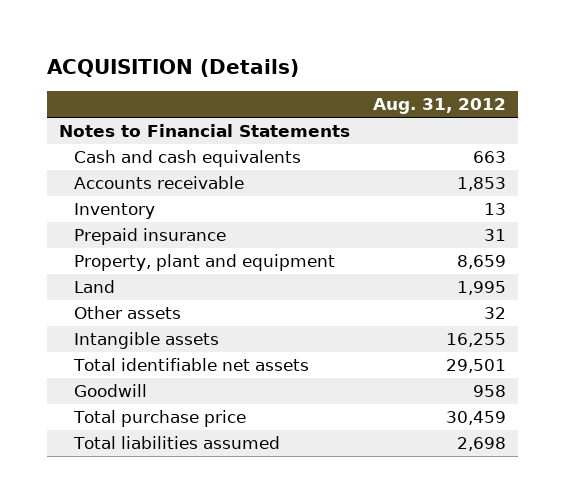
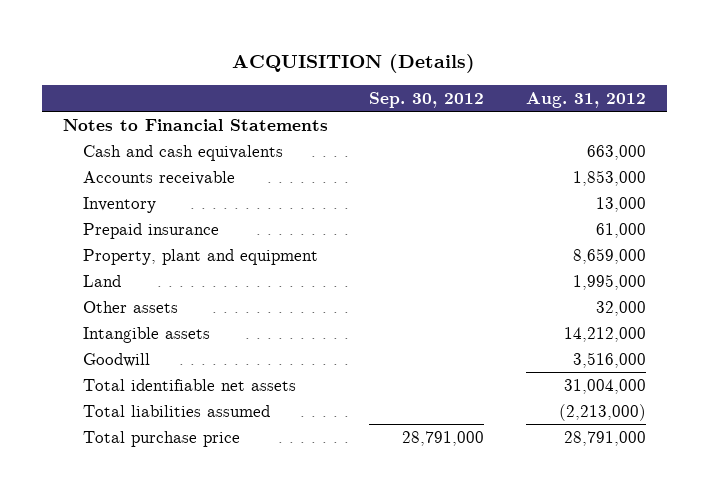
- | Aug. 31, 2012
+ | Sep. 30, 2012 | Aug. 31, 2012
- Cash and cash equivalents | 663
- Accounts receivable | 1,853
- Inventory | 13
- Prepaid insurance | 31
- Property, plant and equipment | 8,659
- Land | 1,995
- Other assets | 32
- Intangible assets | 16,255
- Total identifiable net assets | 29,501
- Goodwill | 958
- Total purchase price | 30,459
- Total liabilities assumed | 2,698
+ Cash and cash equivalents | | 663,000
+ Accounts receivable | | 1,853,000
+ Inventory | | 13,000
+ Prepaid insurance | | 61,000
+ Property, plant and equipment | | 8,659,000
+ Land | | 1,995,000
+ Other assets | | 32,000
+ Intangible assets | | 14,212,000
+ Goodwill | | 3,516,000
+ Total identifiable net assets | | 31,004,000
+ Total liabilities assumed | | (2,213,000)
+ Total purchase price | 28,791,000 | 28,791,000

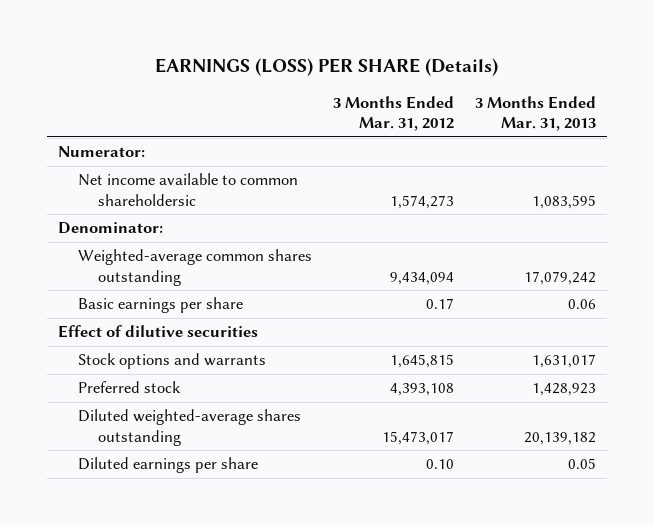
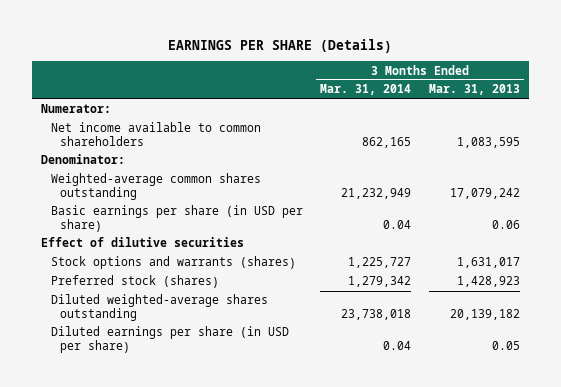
- EARNINGS (LOSS) PER SHARE (Details)
+ EARNINGS PER SHARE (Details)
- | 3 Months Ended Mar. 31, 2012 | 3 Months Ended Mar. 31, 2013
+ | 3 Months Ended Mar. 31, 2014 | 3 Months Ended Mar. 31, 2013
- Net income available to common shareholdersic | 1,574,273 | 1,083,595
+ Net income available to common shareholders | 862,165 | 1,083,595
- Basic earnings per share | 0.17 | 0.06
+ Basic earnings per share (in USD per share) | 0.04 | 0.06
- Stock options and warrants | 1,645,815 | 1,631,017
- Preferred stock | 4,393,108 | 1,428,923
+ Stock options and warrants (shares) | 1,225,727 | 1,631,017
+ Preferred stock (shares) | 1,279,342 | 1,428,923
- Diluted earnings per share | 0.10 | 0.05
+ Diluted earnings per share (in USD per share) | 0.04 | 0.05

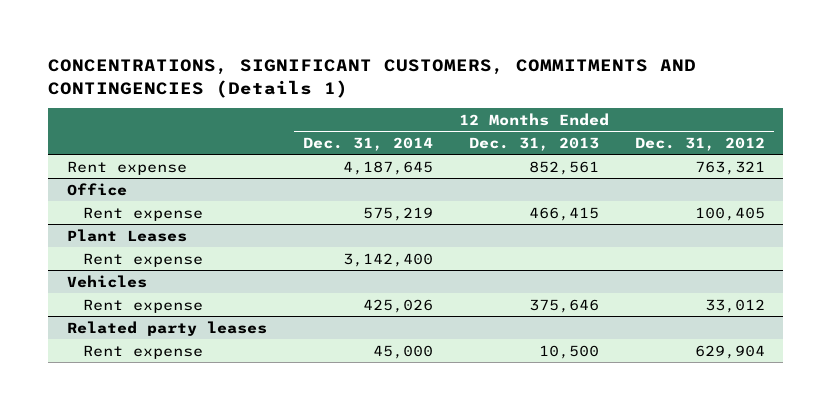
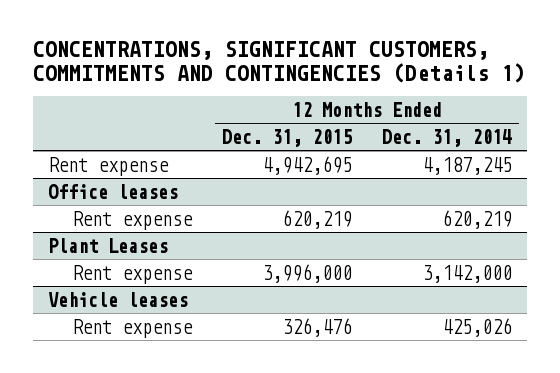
- | 12 Months Ended Dec. 31, 2014 | 12 Months Ended Dec. 31, 2013 | 12 Months Ended Dec. 31, 2012
+ | 12 Months Ended Dec. 31, 2015 | 12 Months Ended Dec. 31, 2014
- Rent expense | 4,187,645 | 852,561 | 763,321
- Office
- Rent expense | 575,219 | 466,415 | 100,405
+ Rent expense | 4,942,695 | 4,187,245
+ Office leases
+ Rent expense | 620,219 | 620,219
@ Plant Leases
- Rent expense | 3,142,400 | |
- Vehicles
@ Plant Leases
+ Rent expense | 3,996,000 | 3,142,000
+ Vehicle leases
- Related party leases
- Rent expense | 45,000 | 10,500 | 629,904

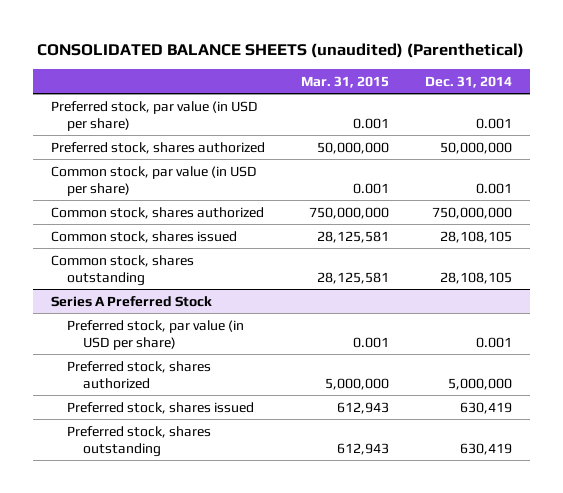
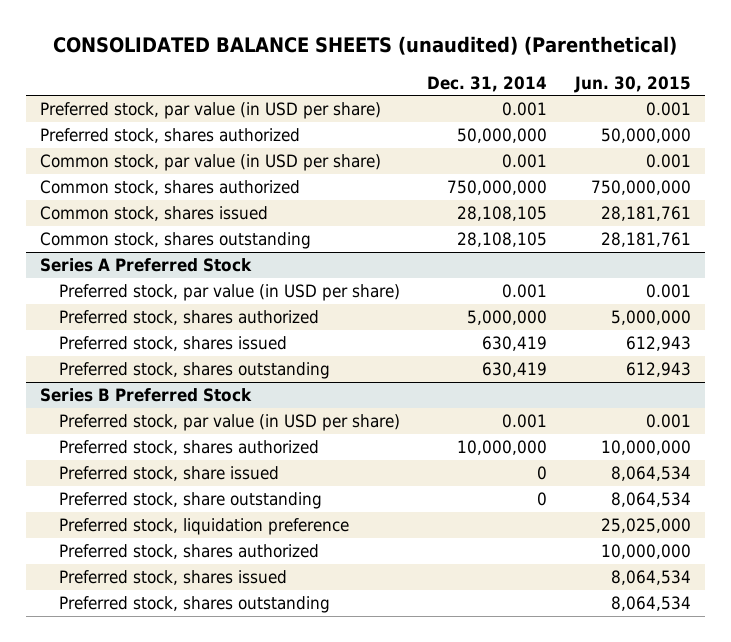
- | Mar. 31, 2015 | Dec. 31, 2014
+ | Dec. 31, 2014 | Jun. 30, 2015
+ Series B Preferred Stock
+ Preferred stock, par value (in USD per share) | 0.001 | 0.001
+ Preferred stock, shares authorized | 10,000,000 | 10,000,000
+ Preferred stock, share issued | 0 | 8,064,534
+ Preferred stock, share outstanding | 0 | 8,064,534
+ Preferred stock, liquidation preference | | 25,025,000
+ Preferred stock, shares authorized | | 10,000,000
+ Preferred stock, shares issued | | 8,064,534
+ Preferred stock, shares outstanding | | 8,064,534

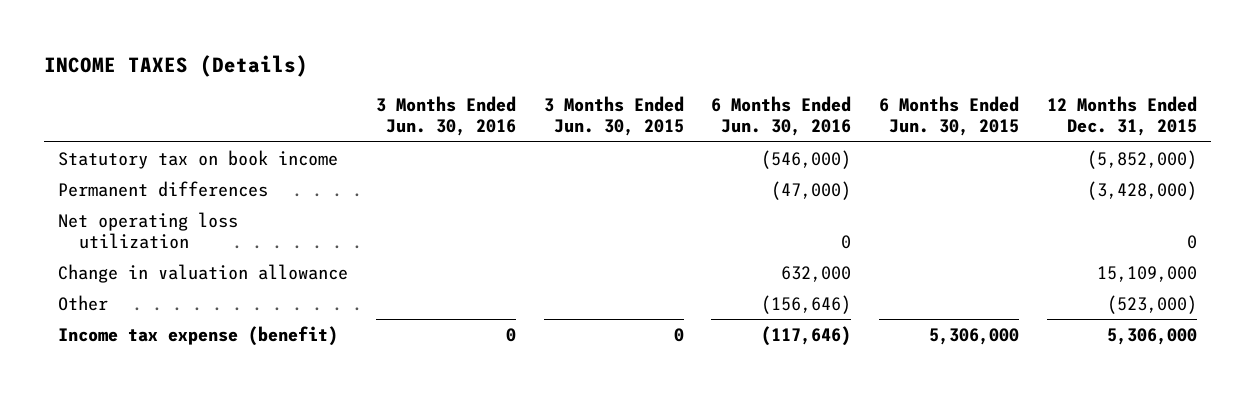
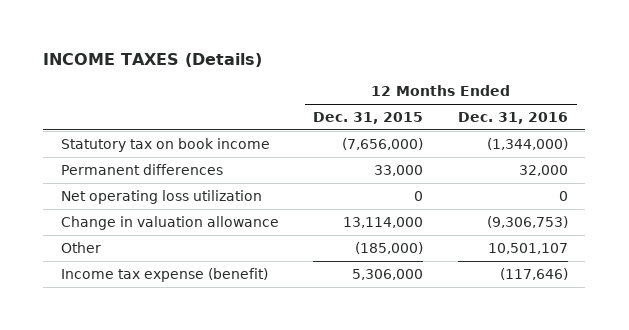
- | 3 Months Ended Jun. 30, 2016 | 3 Months Ended Jun. 30, 2015 | 6 Months Ended Jun. 30, 2016 | 6 Months Ended Jun. 30, 2015 | 12 Months Ended Dec. 31, 2015
+ | 12 Months Ended Dec. 31, 2015 | 12 Months Ended Dec. 31, 2016
- Statutory tax on book income | | | (546,000) | | (5,852,000)
- Permanent differences | | | (47,000) | | (3,428,000)
+ Statutory tax on book income | (7,656,000) | (1,344,000)
+ Permanent differences | 33,000 | 32,000
- Change in valuation allowance | | | 632,000 | | 15,109,000
- Other | | | (156,646) | | (523,000)
+ Change in valuation allowance | 13,114,000 | (9,306,753)
+ Other | (185,000) | 10,501,107

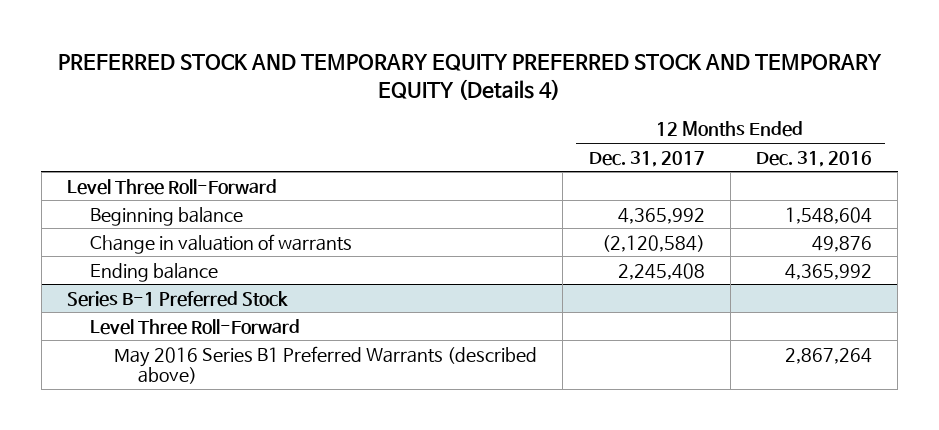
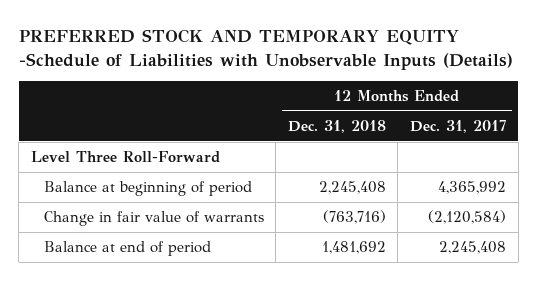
- PREFERRED STOCK AND TEMPORARY EQUITY PREFERRED STOCK AND TEMPORARY EQUITY (Details 4)
+ PREFERRED STOCK AND TEMPORARY EQUITY -Schedule of Liabilities with Unobservable Inputs (Details)
- | 12 Months Ended Dec. 31, 2017 | 12 Months Ended Dec. 31, 2016
+ | 12 Months Ended Dec. 31, 2018 | 12 Months Ended Dec. 31, 2017
- Beginning balance | 4,365,992 | 1,548,604
- Change in valuation of warrants | (2,120,584) | 49,876
- Ending balance | 2,245,408 | 4,365,992
- Series B-1 Preferred Stock
- Level Three Roll-Forward
- May 2016 Series B1 Preferred Warrants (described above) | | 2,867,264
+ Balance at beginning of period | 2,245,408 | 4,365,992
+ Change in fair value of warrants | (763,716) | (2,120,584)
+ Balance at end of period | 1,481,692 | 2,245,408

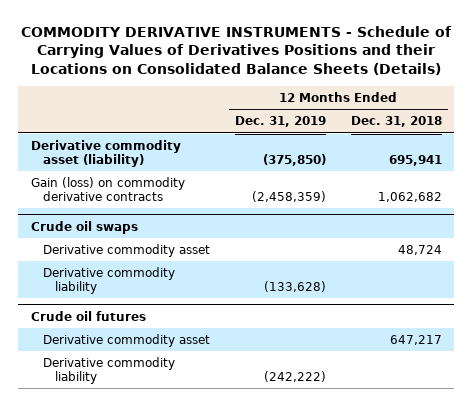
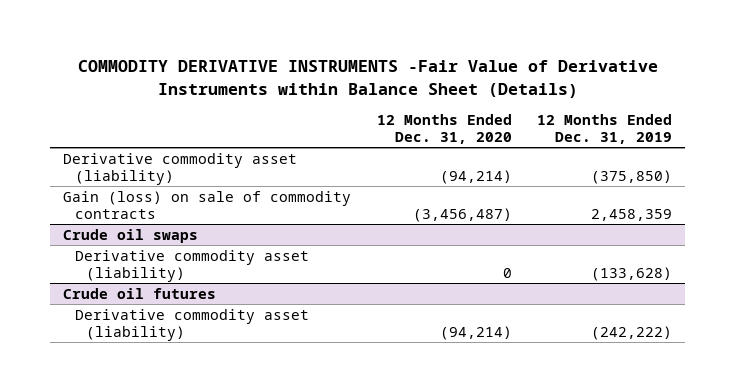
- COMMODITY DERIVATIVE INSTRUMENTS - Schedule of Carrying Values of Derivatives Positions and their Locations on Consolidated Balance Sheets (Details)
+ COMMODITY DERIVATIVE INSTRUMENTS -Fair Value of Derivative Instruments within Balance Sheet (Details)
- | 12 Months Ended Dec. 31, 2019 | 12 Months Ended Dec. 31, 2018
+ | 12 Months Ended Dec. 31, 2020 | 12 Months Ended Dec. 31, 2019
- Gain (loss) on commodity derivative contracts | (2,458,359) | 1,062,682
+ Gain (loss) on sale of commodity contracts | (3,456,487) | 2,458,359
@ Crude oil swaps
- Derivative commodity asset | | 48,724
- Derivative commodity liability | (133,628) |
+ Derivative commodity asset (liability) | 0 | (133,628)
@ Crude oil futures
- Derivative commodity asset | | 647,217
- Derivative commodity liability | (242,222) |
+ Derivative commodity asset (liability) | (94,214) | (242,222)

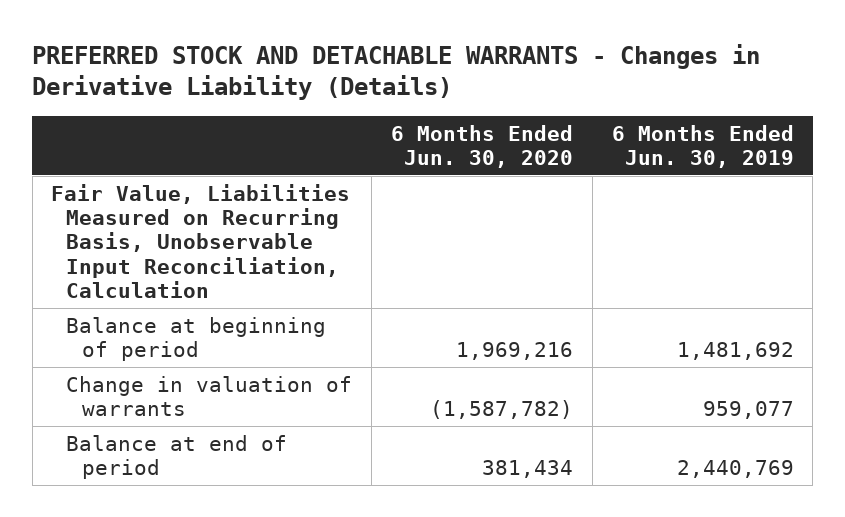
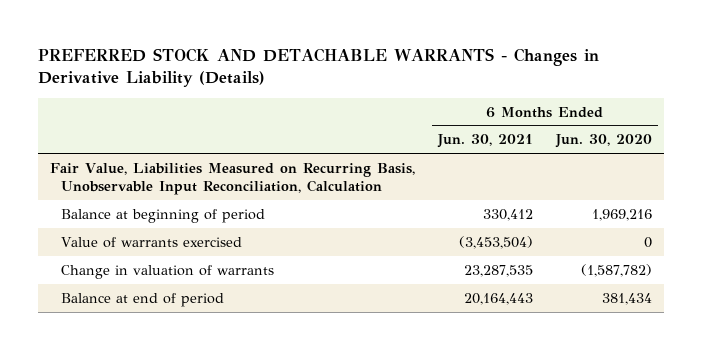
- | 6 Months Ended Jun. 30, 2020 | 6 Months Ended Jun. 30, 2019
+ | 6 Months Ended Jun. 30, 2021 | 6 Months Ended Jun. 30, 2020
+ Value of warrants exercised | (3,453,504) | 0

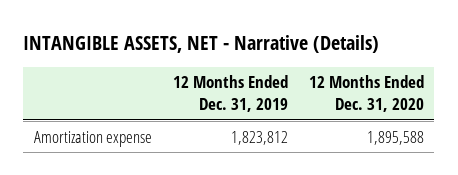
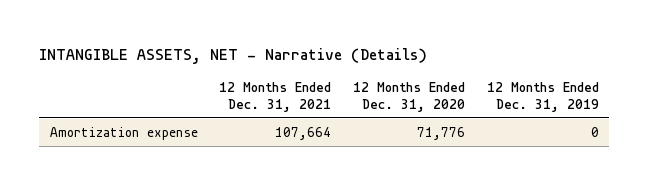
- | 12 Months Ended Dec. 31, 2019 | 12 Months Ended Dec. 31, 2020
+ | 12 Months Ended Dec. 31, 2021 | 12 Months Ended Dec. 31, 2020 | 12 Months Ended Dec. 31, 2019
- Amortization expense | 1,823,812 | 1,895,588
+ Amortization expense | 107,664 | 71,776 | 0

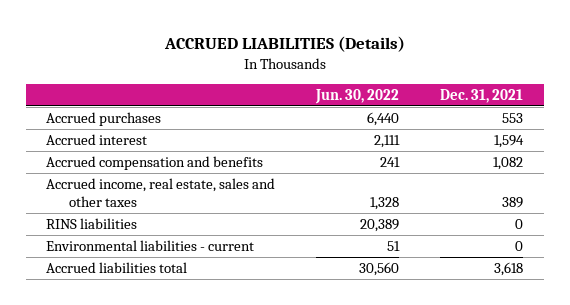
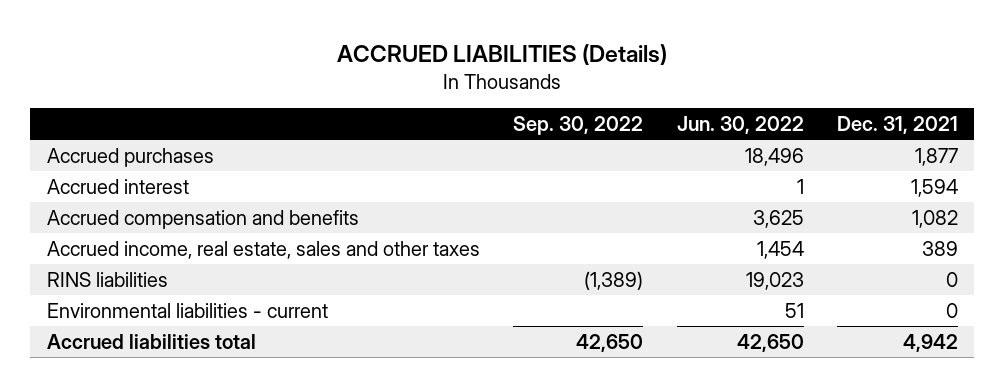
- | Jun. 30, 2022 | Dec. 31, 2021
+ | Sep. 30, 2022 | Jun. 30, 2022 | Dec. 31, 2021
- Accrued purchases | 6,440 | 553
- Accrued interest | 2,111 | 1,594
- Accrued compensation and benefits | 241 | 1,082
- Accrued income, real estate, sales and other taxes | 1,328 | 389
- RINS liabilities | 20,389 | 0
+ Accrued purchases | | 18,496 | 1,877
+ Accrued interest | | 1 | 1,594
+ Accrued compensation and benefits | | 3,625 | 1,082
+ Accrued income, real estate, sales and other taxes | | 1,454 | 389
+ RINS liabilities | (1,389) | 19,023 | 0
- Accrued liabilities total | 30,560 | 3,618
+ Accrued liabilities total | 42,650 | 42,650 | 4,942

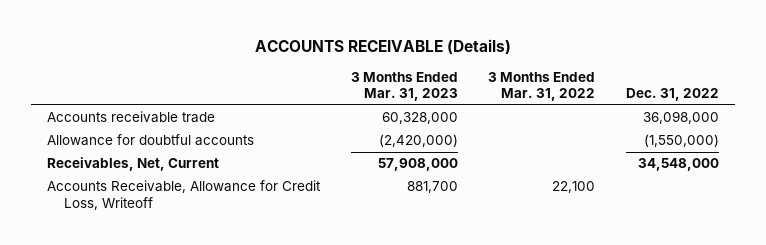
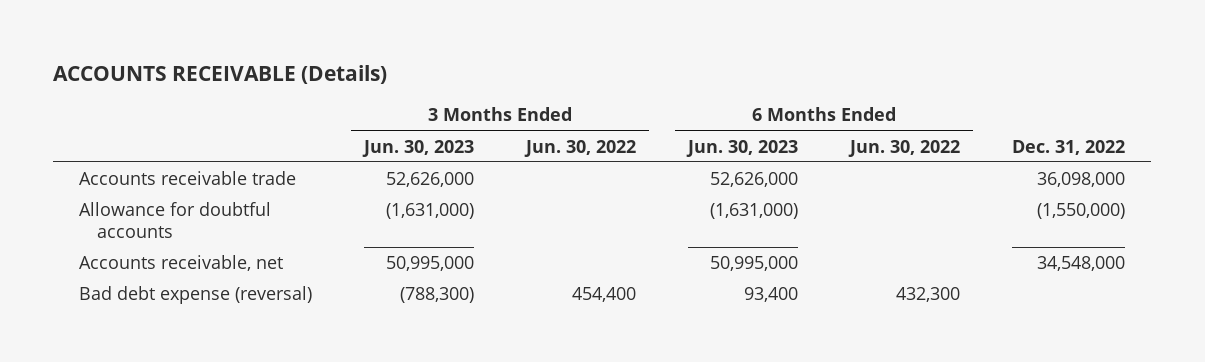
- | 3 Months Ended Mar. 31, 2023 | 3 Months Ended Mar. 31, 2022 | Dec. 31, 2022
+ | 3 Months Ended Jun. 30, 2023 | 3 Months Ended Jun. 30, 2022 | 6 Months Ended Jun. 30, 2023 | 6 Months Ended Jun. 30, 2022 | Dec. 31, 2022
- Receivables, Net, Current | 57,908,000 | | 34,548,000
- Accounts Receivable, Allowance for Credit Loss, Writeoff | 881,700 | 22,100 |
+ Accounts receivable, net | 50,995,000 | | 50,995,000 | | 34,548,000
+ Bad debt expense (reversal) | (788,300) | 454,400 | 93,400 | 432,300 |

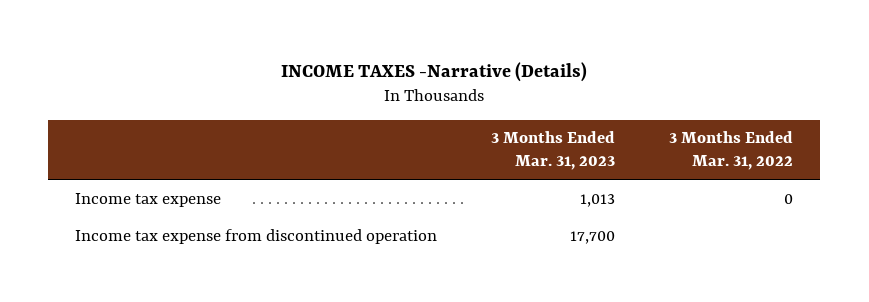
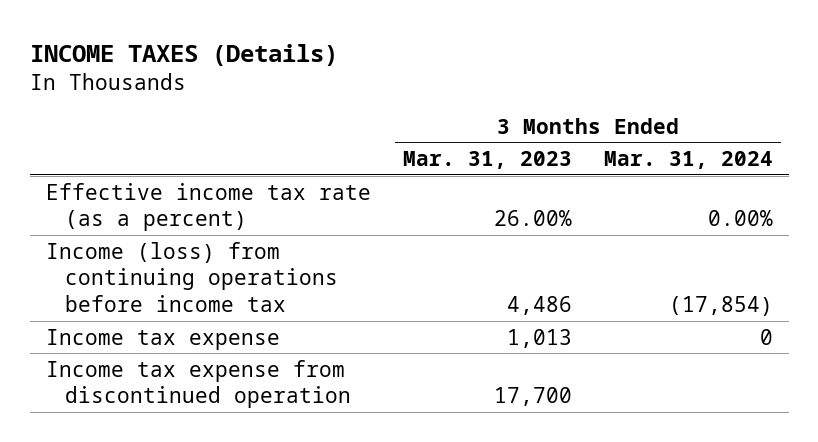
- INCOME TAXES -Narrative (Details)
+ INCOME TAXES (Details)
- | 3 Months Ended Mar. 31, 2023 | 3 Months Ended Mar. 31, 2022
+ | 3 Months Ended Mar. 31, 2023 | 3 Months Ended Mar. 31, 2024
+ Effective income tax rate (as a percent) | 26.00% | 0.00%
+ Income (loss) from continuing operations before income tax | 4,486 | (17,854)

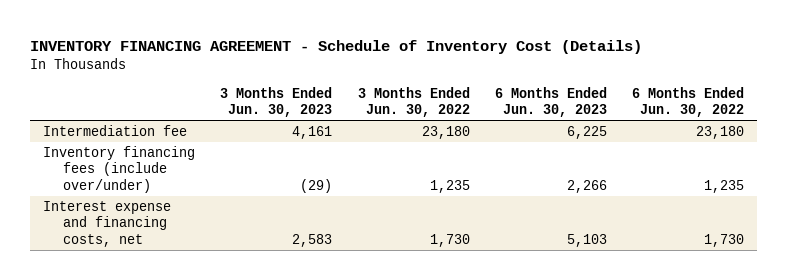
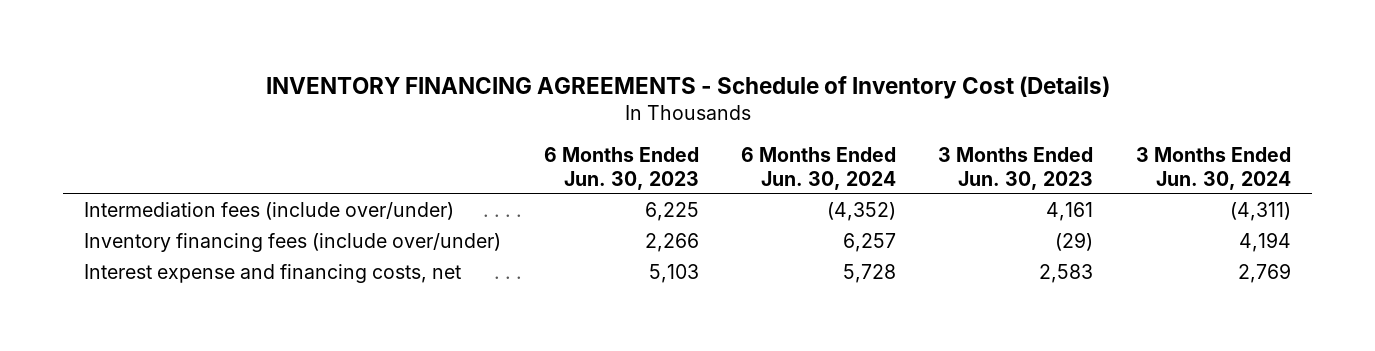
- INVENTORY FINANCING AGREEMENT - Schedule of Inventory Cost (Details)
+ INVENTORY FINANCING AGREEMENTS - Schedule of Inventory Cost (Details)
- | 3 Months Ended Jun. 30, 2023 | 3 Months Ended Jun. 30, 2022 | 6 Months Ended Jun. 30, 2023 | 6 Months Ended Jun. 30, 2022
+ | 6 Months Ended Jun. 30, 2023 | 6 Months Ended Jun. 30, 2024 | 3 Months Ended Jun. 30, 2023 | 3 Months Ended Jun. 30, 2024
- Intermediation fee | 4,161 | 23,180 | 6,225 | 23,180
+ Intermediation fees (include over/under) | 6,225 | (4,352) | 4,161 | (4,311)

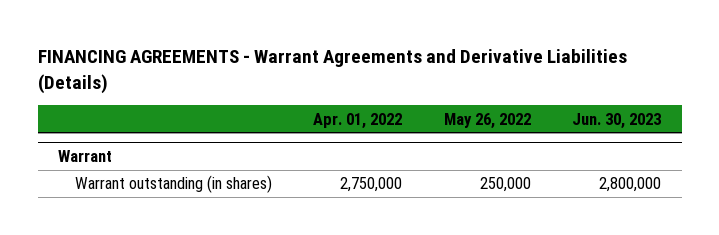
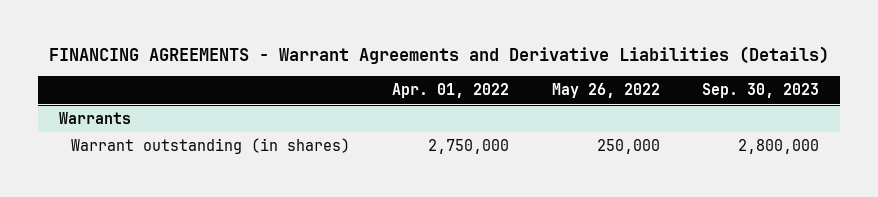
- | Apr. 01, 2022 | May 26, 2022 | Jun. 30, 2023
+ | Apr. 01, 2022 | May 26, 2022 | Sep. 30, 2023
- Warrant
+ Warrants

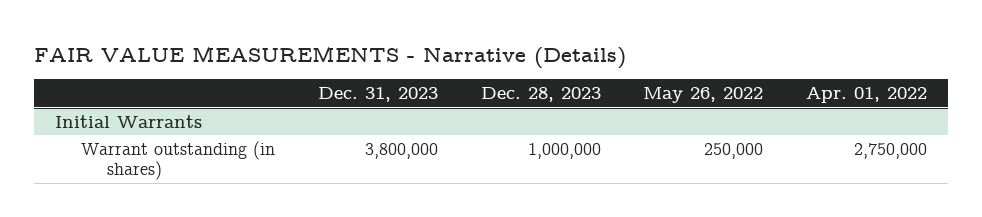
- FINANCING AGREEMENTS - Warrant Agreements and Derivative Liabilities (Details)
+ FAIR VALUE MEASUREMENTS - Narrative (Details)
- | Apr. 01, 2022 | May 26, 2022 | Sep. 30, 2023
+ | Dec. 31, 2023 | Dec. 28, 2023 | May 26, 2022 | Apr. 01, 2022
- Warrants
+ Initial Warrants

